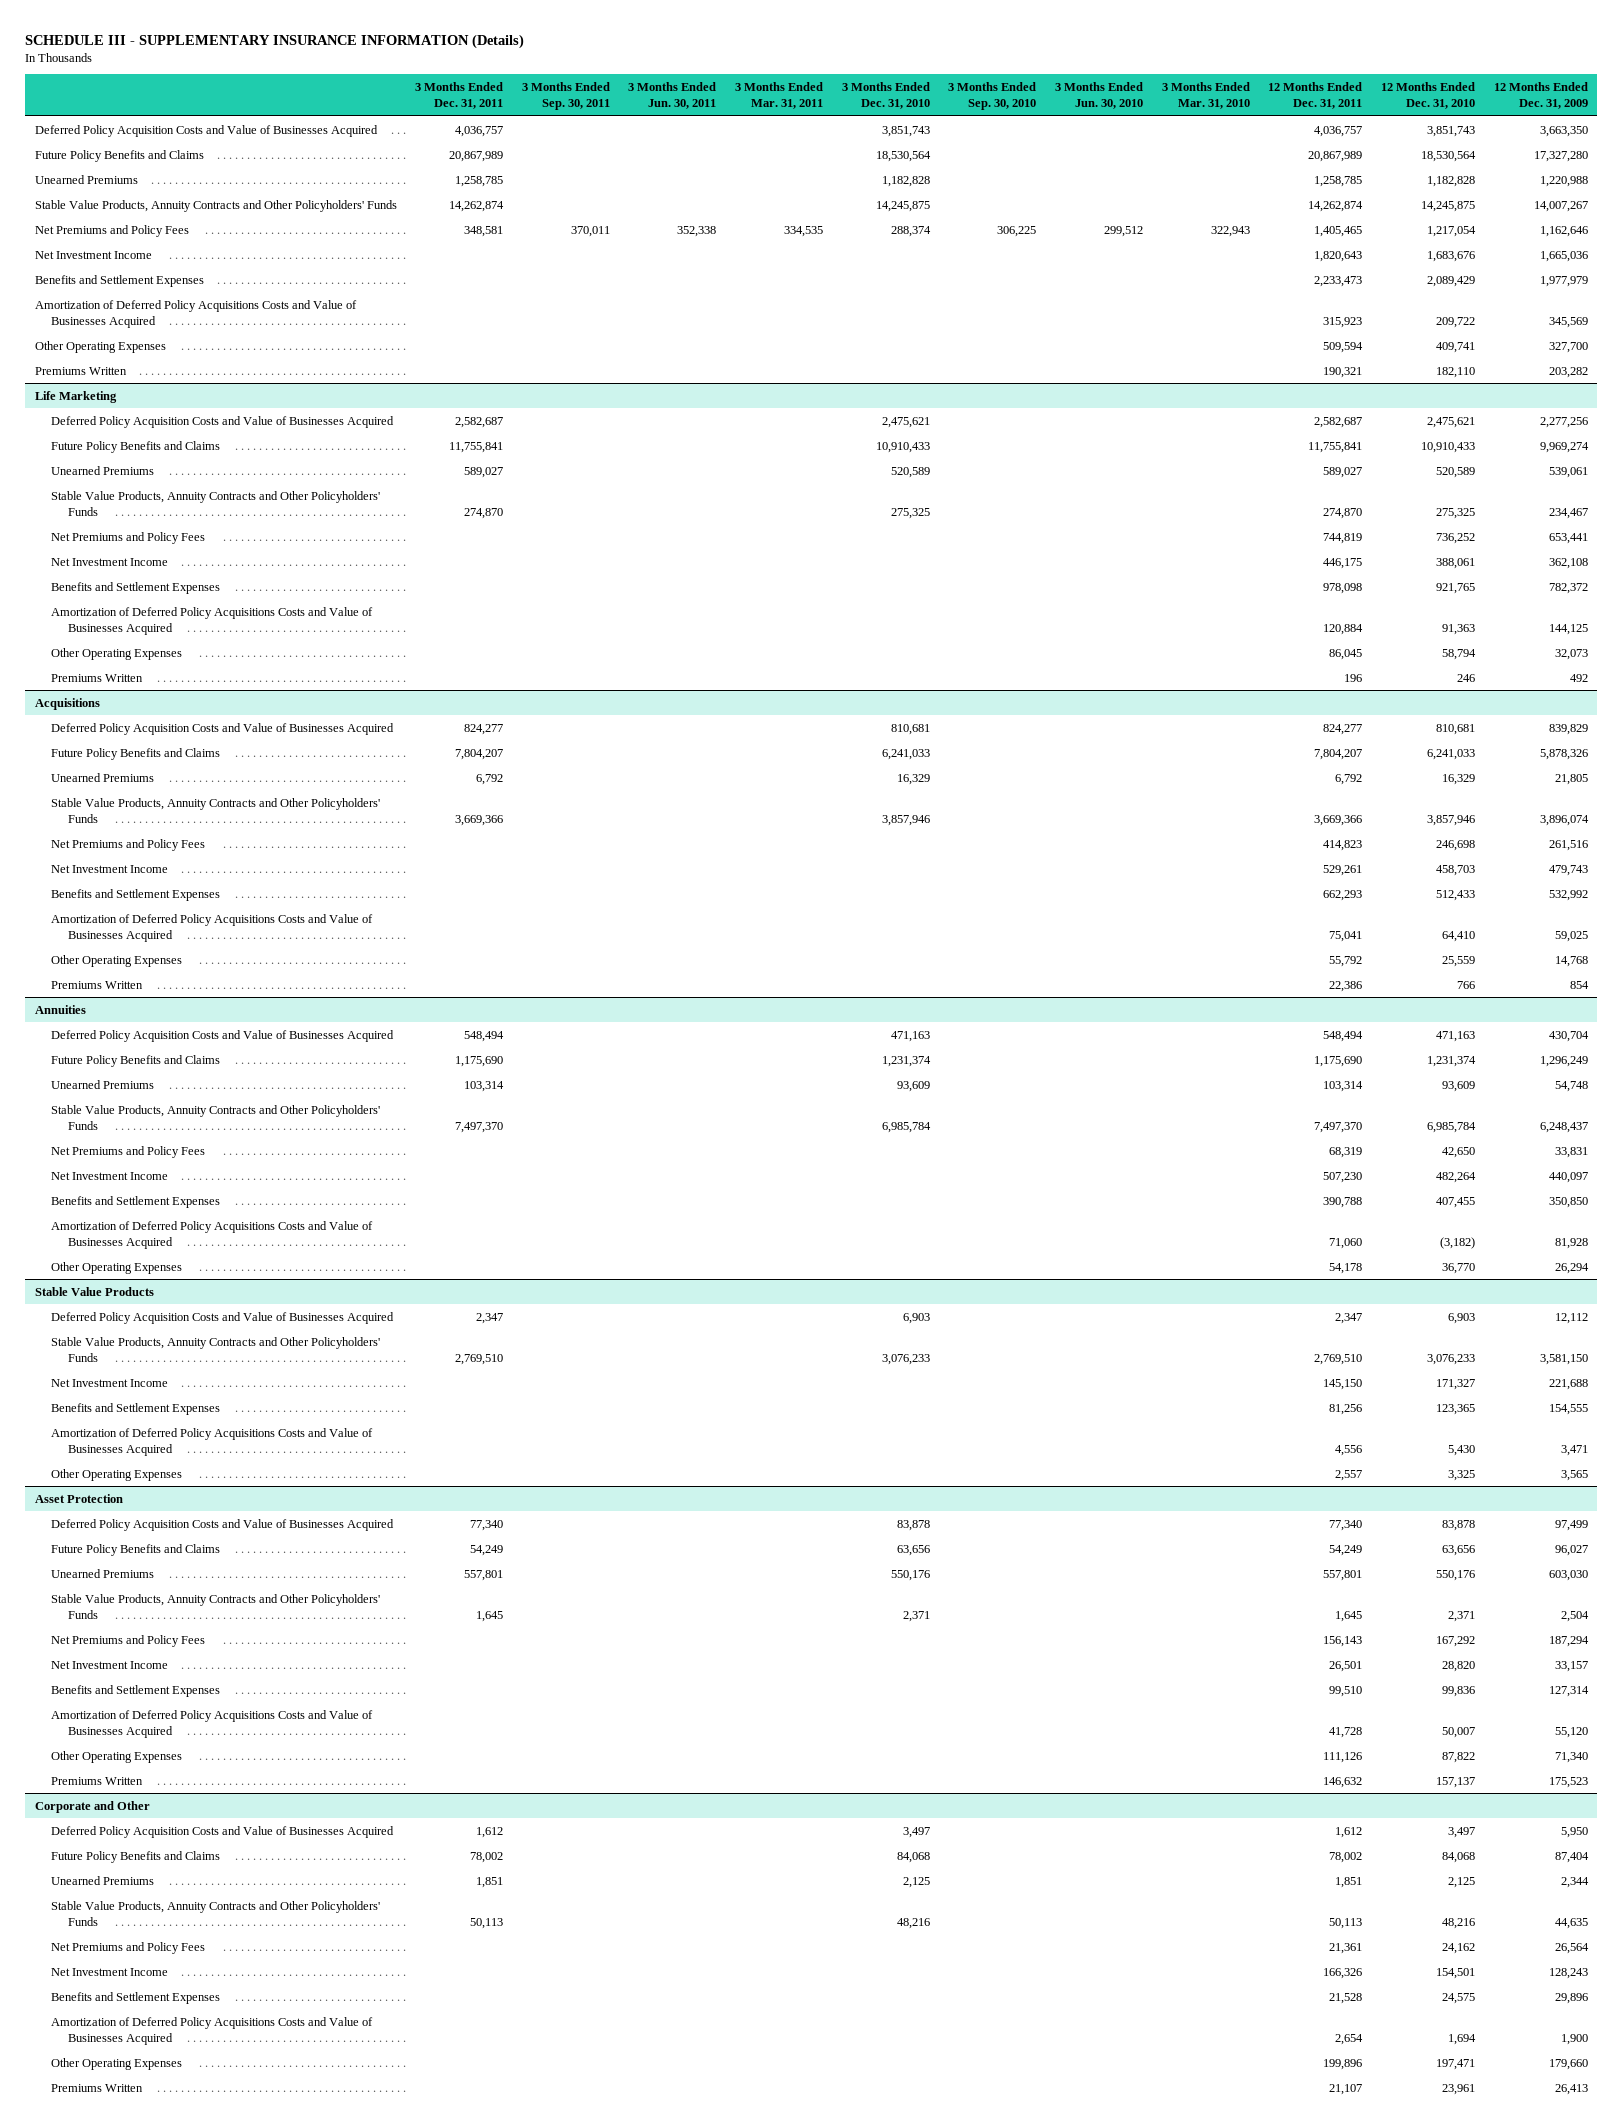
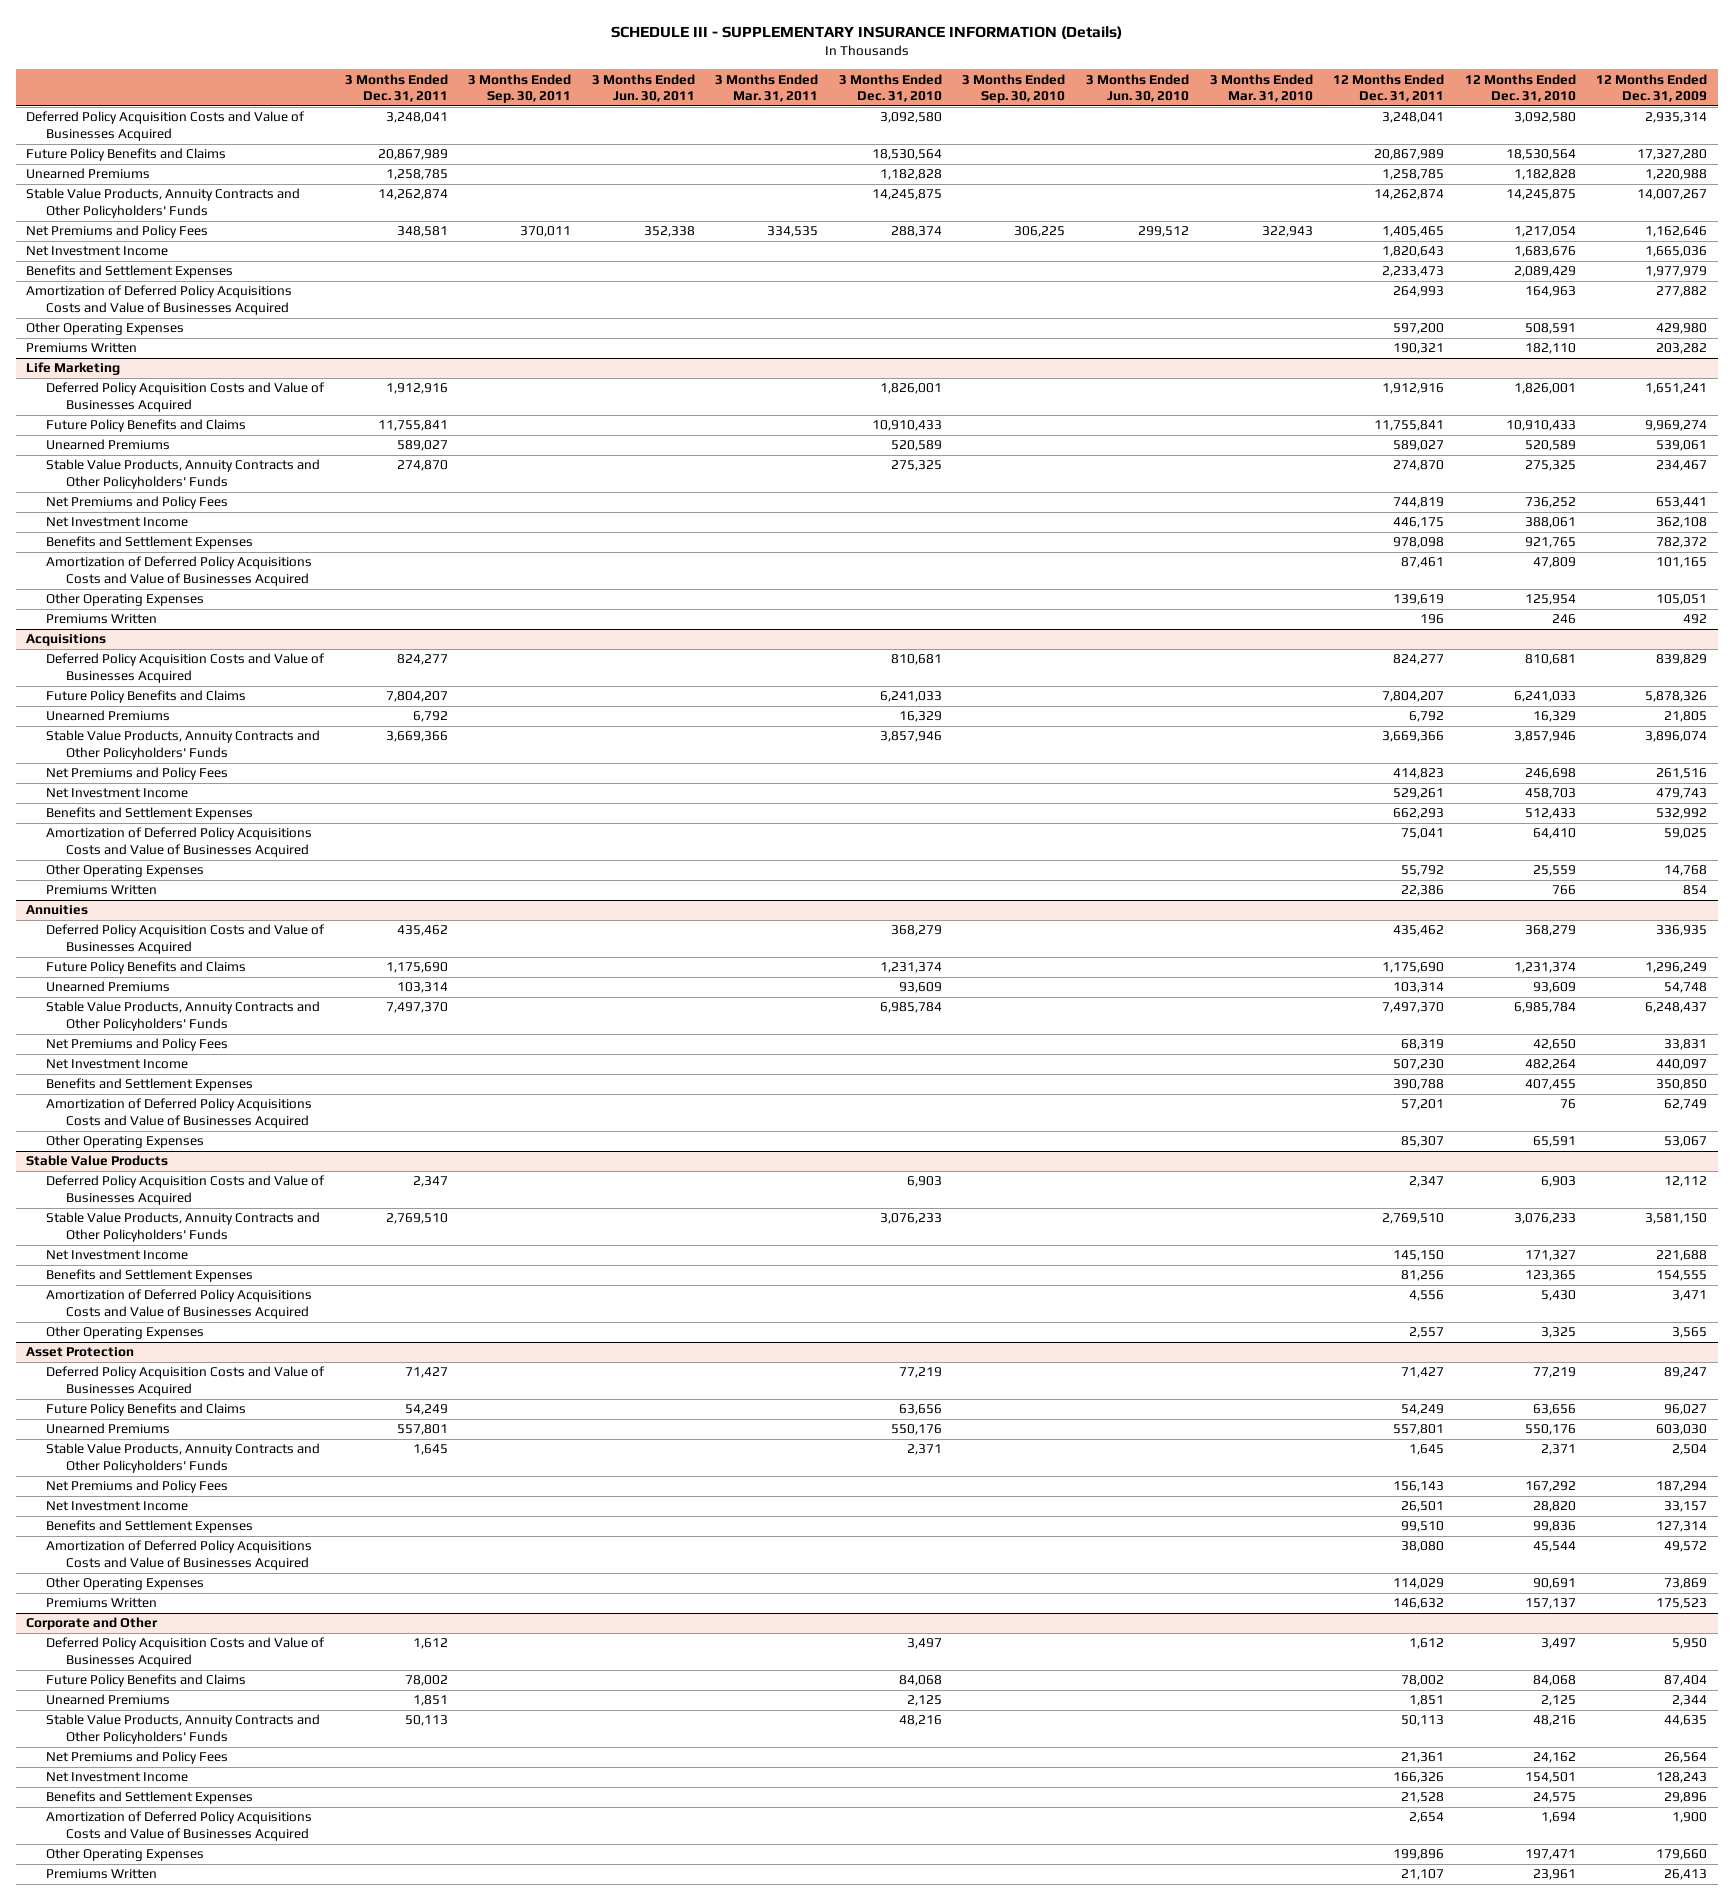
- Deferred Policy Acquisition Costs and Value of Businesses Acquired | 4,036,757 | | | | 3,851,743 | | | | 4,036,757 | 3,851,743 | 3,663,350
+ Deferred Policy Acquisition Costs and Value of Businesses Acquired | 3,248,041 | | | | 3,092,580 | | | | 3,248,041 | 3,092,580 | 2,935,314
- Amortization of Deferred Policy Acquisitions Costs and Value of Businesses Acquired | | | | | | | | | 315,923 | 209,722 | 345,569
- Other Operating Expenses | | | | | | | | | 509,594 | 409,741 | 327,700
+ Amortization of Deferred Policy Acquisitions Costs and Value of Businesses Acquired | | | | | | | | | 264,993 | 164,963 | 277,882
+ Other Operating Expenses | | | | | | | | | 597,200 | 508,591 | 429,980
@ Life Marketing
- Deferred Policy Acquisition Costs and Value of Businesses Acquired | 2,582,687 | | | | 2,475,621 | | | | 2,582,687 | 2,475,621 | 2,277,256
+ Deferred Policy Acquisition Costs and Value of Businesses Acquired | 1,912,916 | | | | 1,826,001 | | | | 1,912,916 | 1,826,001 | 1,651,241
- Amortization of Deferred Policy Acquisitions Costs and Value of Businesses Acquired | | | | | | | | | 120,884 | 91,363 | 144,125
- Other Operating Expenses | | | | | | | | | 86,045 | 58,794 | 32,073
+ Amortization of Deferred Policy Acquisitions Costs and Value of Businesses Acquired | | | | | | | | | 87,461 | 47,809 | 101,165
+ Other Operating Expenses | | | | | | | | | 139,619 | 125,954 | 105,051
@ Annuities
- Deferred Policy Acquisition Costs and Value of Businesses Acquired | 548,494 | | | | 471,163 | | | | 548,494 | 471,163 | 430,704
+ Deferred Policy Acquisition Costs and Value of Businesses Acquired | 435,462 | | | | 368,279 | | | | 435,462 | 368,279 | 336,935
- Amortization of Deferred Policy Acquisitions Costs and Value of Businesses Acquired | | | | | | | | | 71,060 | (3,182) | 81,928
- Other Operating Expenses | | | | | | | | | 54,178 | 36,770 | 26,294
+ Amortization of Deferred Policy Acquisitions Costs and Value of Businesses Acquired | | | | | | | | | 57,201 | 76 | 62,749
+ Other Operating Expenses | | | | | | | | | 85,307 | 65,591 | 53,067
@ Asset Protection
- Deferred Policy Acquisition Costs and Value of Businesses Acquired | 77,340 | | | | 83,878 | | | | 77,340 | 83,878 | 97,499
+ Deferred Policy Acquisition Costs and Value of Businesses Acquired | 71,427 | | | | 77,219 | | | | 71,427 | 77,219 | 89,247
- Amortization of Deferred Policy Acquisitions Costs and Value of Businesses Acquired | | | | | | | | | 41,728 | 50,007 | 55,120
- Other Operating Expenses | | | | | | | | | 111,126 | 87,822 | 71,340
+ Amortization of Deferred Policy Acquisitions Costs and Value of Businesses Acquired | | | | | | | | | 38,080 | 45,544 | 49,572
+ Other Operating Expenses | | | | | | | | | 114,029 | 90,691 | 73,869

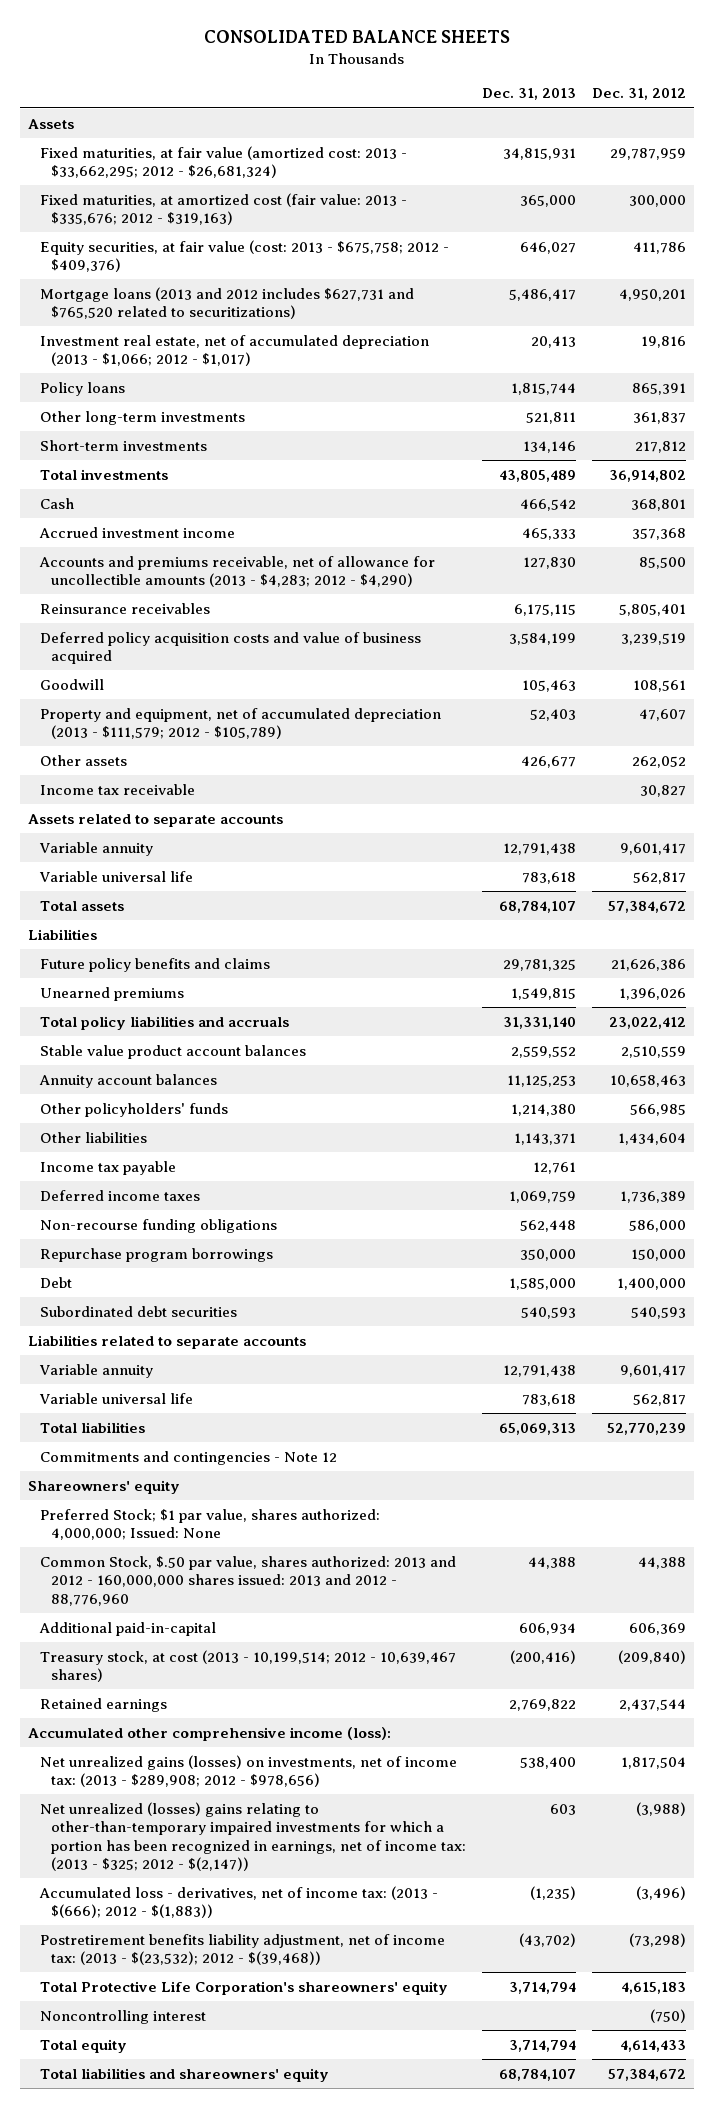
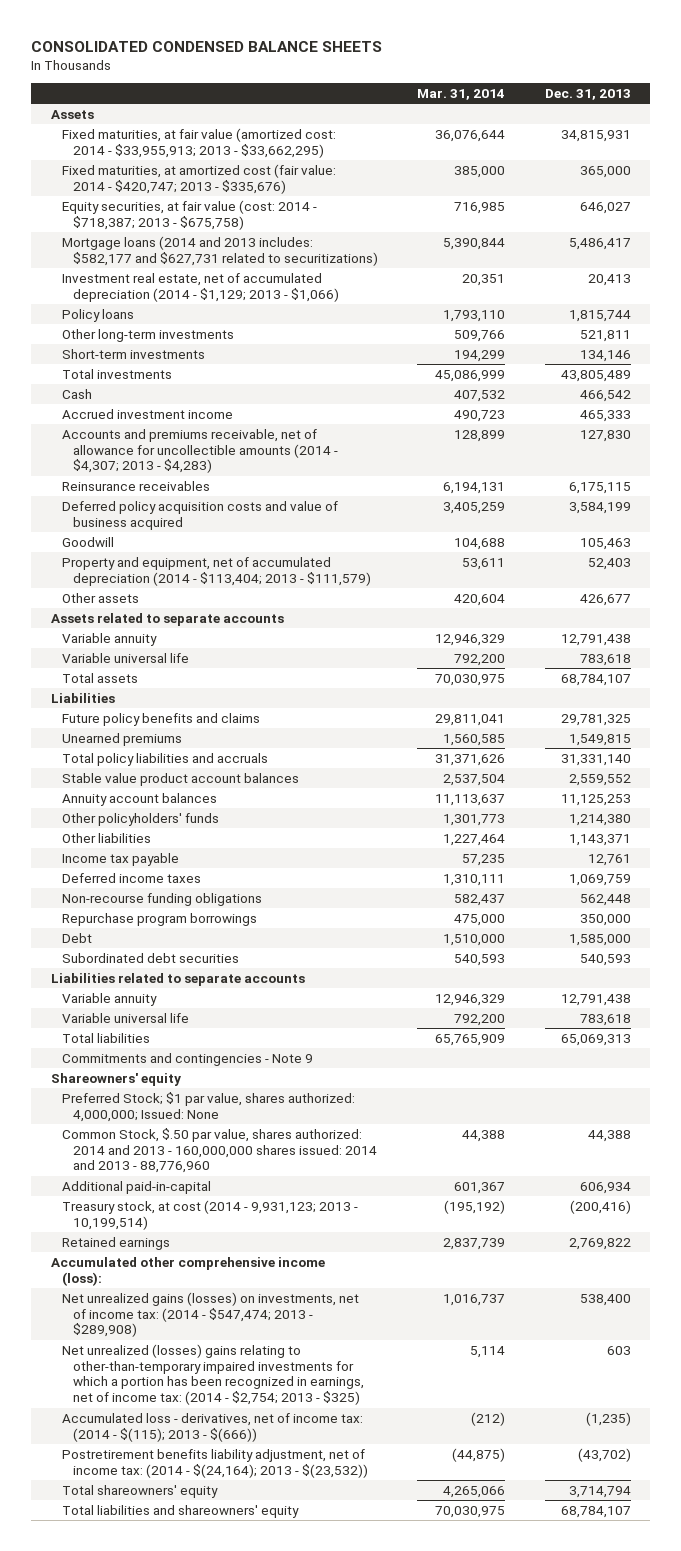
- CONSOLIDATED BALANCE SHEETS
+ CONSOLIDATED CONDENSED BALANCE SHEETS
- | Dec. 31, 2013 | Dec. 31, 2012
+ | Mar. 31, 2014 | Dec. 31, 2013
- Fixed maturities, at fair value (amortized cost: 2013 - $33,662,295; 2012 - $26,681,324) | 34,815,931 | 29,787,959
- Fixed maturities, at amortized cost (fair value: 2013 - $335,676; 2012 - $319,163) | 365,000 | 300,000
- Equity securities, at fair value (cost: 2013 - $675,758; 2012 - $409,376) | 646,027 | 411,786
- Mortgage loans (2013 and 2012 includes $627,731 and $765,520 related to securitizations) | 5,486,417 | 4,950,201
- Investment real estate, net of accumulated depreciation (2013 - $1,066; 2012 - $1,017) | 20,413 | 19,816
+ Fixed maturities, at fair value (amortized cost: 2014 - $33,955,913; 2013 - $33,662,295) | 36,076,644 | 34,815,931
+ Fixed maturities, at amortized cost (fair value: 2014 - $420,747; 2013 - $335,676) | 385,000 | 365,000
+ Equity securities, at fair value (cost: 2014 - $718,387; 2013 - $675,758) | 716,985 | 646,027
+ Mortgage loans (2014 and 2013 includes: $582,177 and $627,731 related to securitizations) | 5,390,844 | 5,486,417
+ Investment real estate, net of accumulated depreciation (2014 - $1,129; 2013 - $1,066) | 20,351 | 20,413
- Accounts and premiums receivable, net of allowance for uncollectible amounts (2013 - $4,283; 2012 - $4,290) | 127,830 | 85,500
+ Accounts and premiums receivable, net of allowance for uncollectible amounts (2014 - $4,307; 2013 - $4,283) | 128,899 | 127,830
- Property and equipment, net of accumulated depreciation (2013 - $111,579; 2012 - $105,789) | 52,403 | 47,607
+ Property and equipment, net of accumulated depreciation (2014 - $113,404; 2013 - $111,579) | 53,611 | 52,403
- Income tax receivable | | 30,827
- Commitments and contingencies - Note 12
+ Commitments and contingencies - Note 9
- Common Stock, $.50 par value, shares authorized: 2013 and 2012 - 160,000,000 shares issued: 2013 and 2012 - 88,776,960 | 44,388 | 44,388
+ Common Stock, $.50 par value, shares authorized: 2014 and 2013 - 160,000,000 shares issued: 2014 and 2013 - 88,776,960 | 44,388 | 44,388
- Treasury stock, at cost (2013 - 10,199,514; 2012 - 10,639,467 shares) | (200,416) | (209,840)
+ Treasury stock, at cost (2014 - 9,931,123; 2013 - 10,199,514) | (195,192) | (200,416)
- Net unrealized gains (losses) on investments, net of income tax: (2013 - $289,908; 2012 - $978,656) | 538,400 | 1,817,504
- Net unrealized (losses) gains relating to other-than-temporary impaired investments for which a portion has been recognized in earnings, net of income tax: (2013 - $325; 2012 - $(2,147)) | 603 | (3,988)
- Accumulated loss - derivatives, net of income tax: (2013 - $(666); 2012 - $(1,883)) | (1,235) | (3,496)
- Postretirement benefits liability adjustment, net of income tax: (2013 - $(23,532); 2012 - $(39,468)) | (43,702) | (73,298)
- Total Protective Life Corporation's shareowners' equity | 3,714,794 | 4,615,183
- Noncontrolling interest | | (750)
- Total equity | 3,714,794 | 4,614,433
+ Net unrealized gains (losses) on investments, net of income tax: (2014 - $547,474; 2013 - $289,908) | 1,016,737 | 538,400
+ Net unrealized (losses) gains relating to other-than-temporary impaired investments for which a portion has been recognized in earnings, net of income tax: (2014 - $2,754; 2013 - $325) | 5,114 | 603
+ Accumulated loss - derivatives, net of income tax: (2014 - $(115); 2013 - $(666)) | (212) | (1,235)
+ Postretirement benefits liability adjustment, net of income tax: (2014 - $(24,164); 2013 - $(23,532)) | (44,875) | (43,702)
+ Total shareowners' equity | 4,265,066 | 3,714,794

